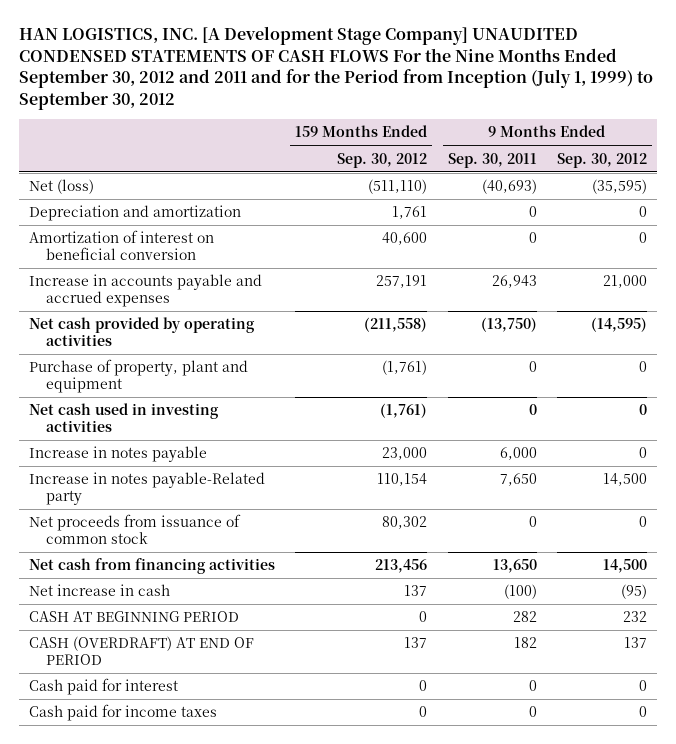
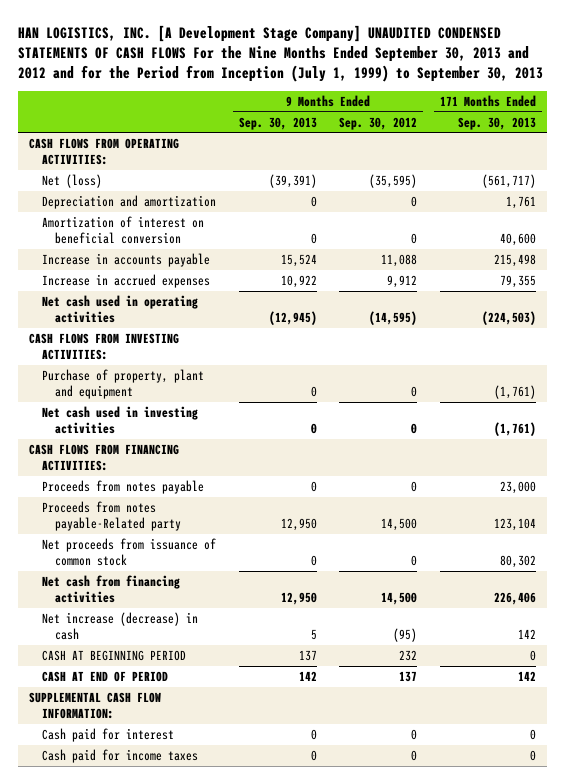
- HAN LOGISTICS, INC. [A Development Stage Company] UNAUDITED CONDENSED STATEMENTS OF CASH FLOWS For the Nine Months Ended September 30, 2012 and 2011 and for the Period from Inception (July 1, 1999) to September 30, 2012
+ HAN LOGISTICS, INC. [A Development Stage Company] UNAUDITED CONDENSED STATEMENTS OF CASH FLOWS For the Nine Months Ended September 30, 2013 and 2012 and for the Period from Inception (July 1, 1999) to September 30, 2013
- | 159 Months Ended Sep. 30, 2012 | 9 Months Ended Sep. 30, 2011 | 9 Months Ended Sep. 30, 2012
+ | 9 Months Ended Sep. 30, 2013 | 9 Months Ended Sep. 30, 2012 | 171 Months Ended Sep. 30, 2013
+ CASH FLOWS FROM OPERATING ACTIVITIES:
- Increase in accounts payable and accrued expenses | 257,191 | 26,943 | 21,000
- Net cash provided by operating activities | (211,558) | (13,750) | (14,595)
+ Increase in accounts payable | 15,524 | 11,088 | 215,498
+ Increase in accrued expenses | 10,922 | 9,912 | 79,355
+ Net cash used in operating activities | (12,945) | (14,595) | (224,503)
+ CASH FLOWS FROM INVESTING ACTIVITIES:
- Increase in notes payable | 23,000 | 6,000 | 0
- Increase in notes payable-Related party | 110,154 | 7,650 | 14,500
+ CASH FLOWS FROM FINANCING ACTIVITIES:
+ Proceeds from notes payable | 0 | 0 | 23,000
+ Proceeds from notes payable-Related party | 12,950 | 14,500 | 123,104
- Net increase in cash | 137 | (100) | (95)
+ Net increase (decrease) in cash | 5 | (95) | 142
- CASH (OVERDRAFT) AT END OF PERIOD | 137 | 182 | 137
+ CASH AT END OF PERIOD | 142 | 137 | 142
+ SUPPLEMENTAL CASH FLOW INFORMATION:

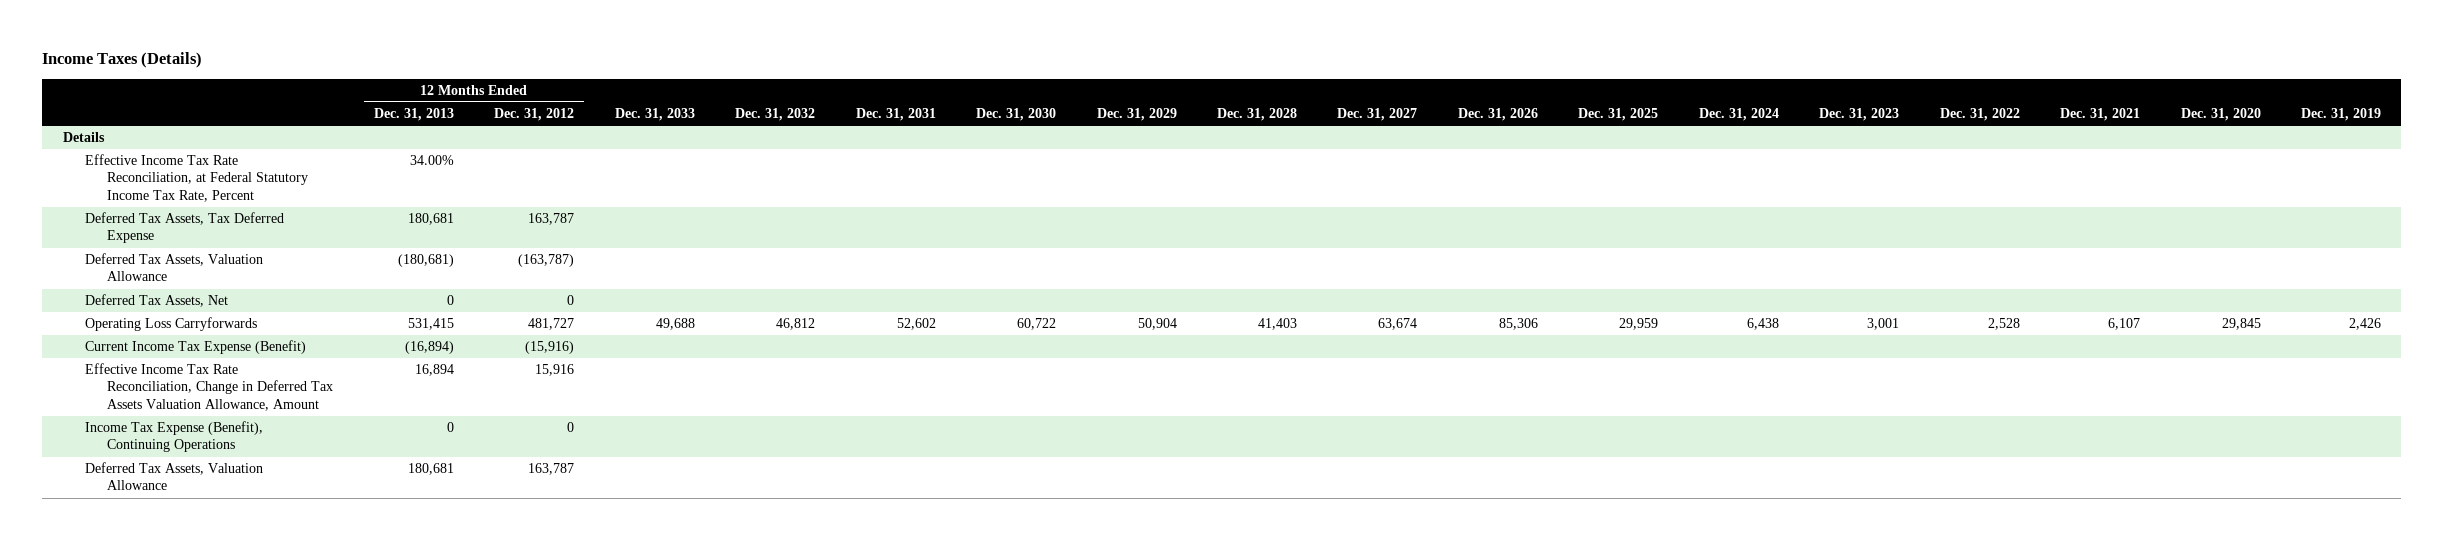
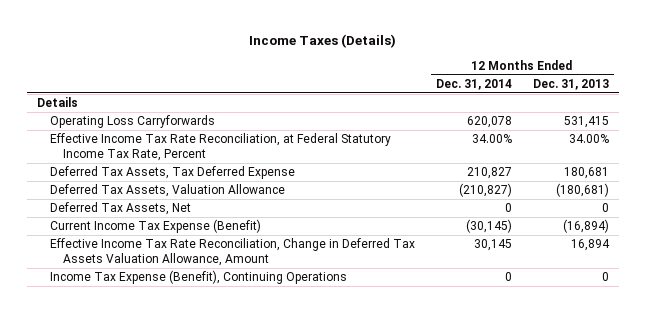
- | 12 Months Ended Dec. 31, 2013 | 12 Months Ended Dec. 31, 2012 | Dec. 31, 2033 | Dec. 31, 2032 | Dec. 31, 2031 | Dec. 31, 2030 | Dec. 31, 2029 | Dec. 31, 2028 | Dec. 31, 2027 | Dec. 31, 2026 | Dec. 31, 2025 | Dec. 31, 2024 | Dec. 31, 2023 | Dec. 31, 2022 | Dec. 31, 2021 | Dec. 31, 2020 | Dec. 31, 2019
+ | 12 Months Ended Dec. 31, 2014 | 12 Months Ended Dec. 31, 2013
moved up: Operating Loss Carryforwards | 620,078 | 531,415
- Deferred Tax Assets, Valuation Allowance | 180,681 | 163,787 | | | | | | | | | | | | | | |

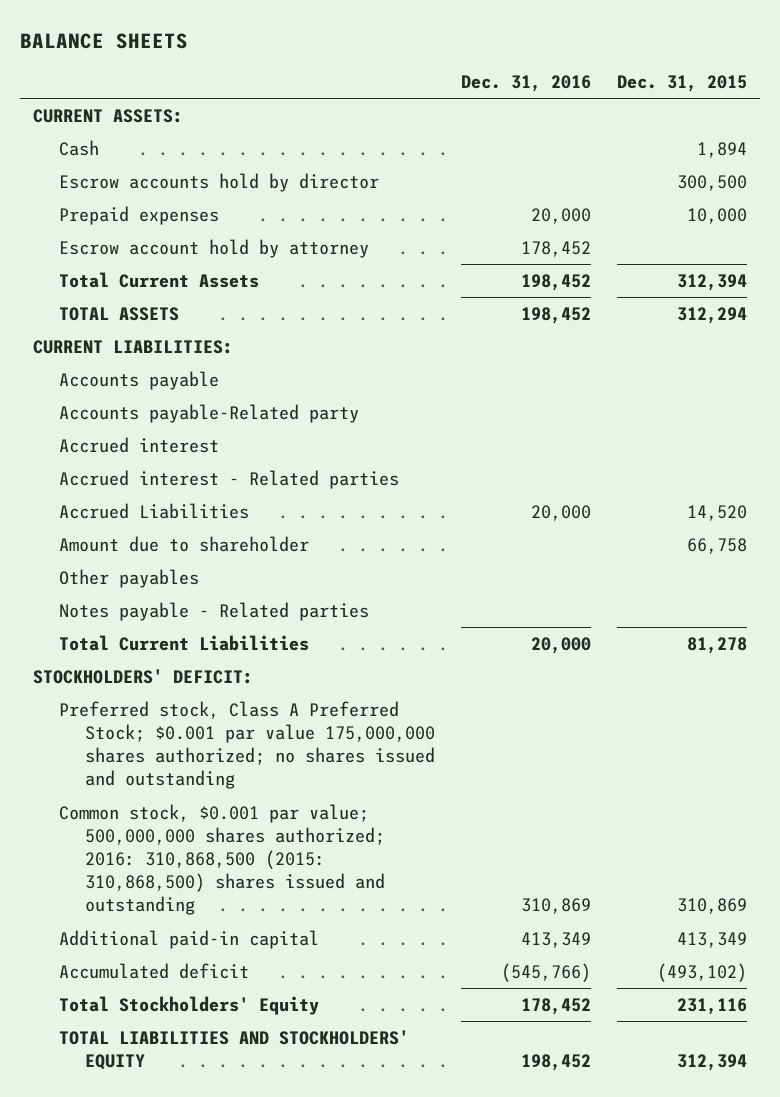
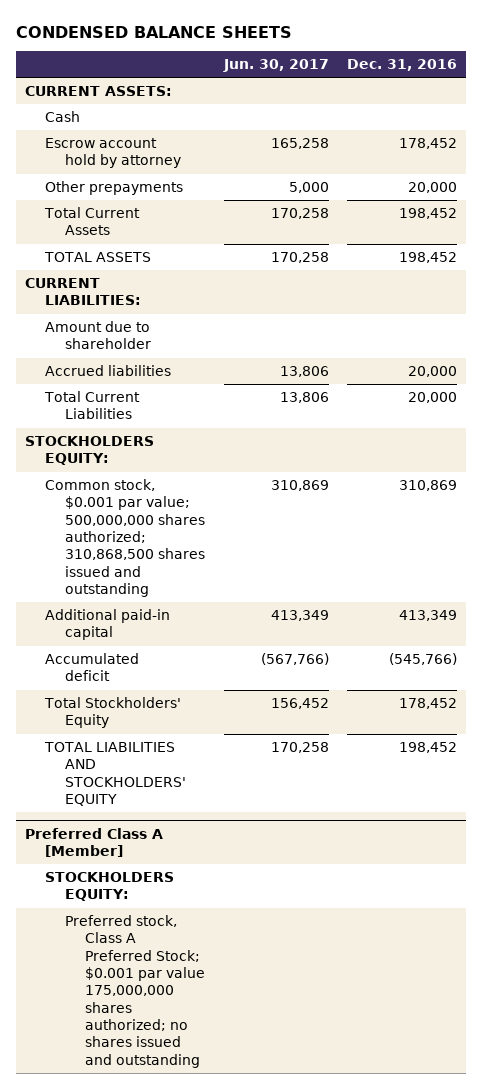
- BALANCE SHEETS
+ CONDENSED BALANCE SHEETS
- | Dec. 31, 2016 | Dec. 31, 2015
+ | Jun. 30, 2017 | Dec. 31, 2016
- Escrow accounts hold by director | | 300,500
- Prepaid expenses | 20,000 | 10,000
+ Other prepayments | 5,000 | 20,000
- Accounts payable
- Accounts payable-Related party
- Accrued interest
- Accrued interest - Related parties
- Accrued Liabilities | 20,000 | 14,520
- Other payables
- Notes payable - Related parties
+ Accrued liabilities | 13,806 | 20,000
- STOCKHOLDERS' DEFICIT:
- Preferred stock, Class A Preferred Stock; $0.001 par value 175,000,000 shares authorized; no shares issued and outstanding
- Common stock, $0.001 par value; 500,000,000 shares authorized; 2016: 310,868,500 (2015: 310,868,500) shares issued and outstanding | 310,869 | 310,869
+ STOCKHOLDERS EQUITY:
+ Common stock, $0.001 par value; 500,000,000 shares authorized; 310,868,500 shares issued and outstanding | 310,869 | 310,869
+ Preferred Class A [Member]
+ STOCKHOLDERS EQUITY:
+ Preferred stock, Class A Preferred Stock; $0.001 par value 175,000,000 shares authorized; no shares issued and outstanding

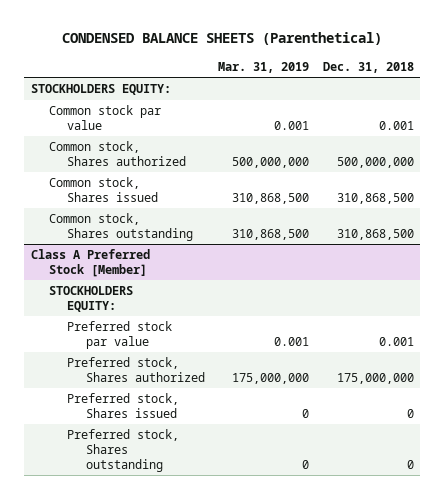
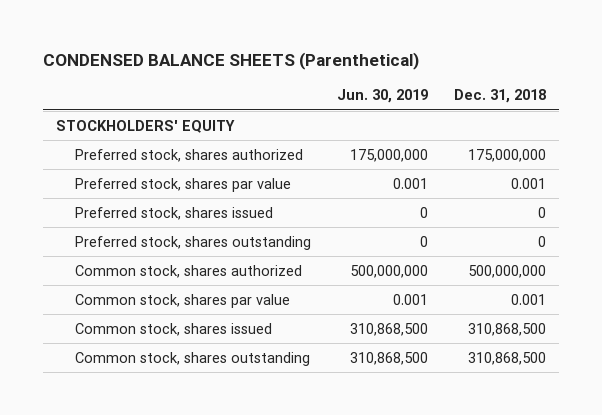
- | Mar. 31, 2019 | Dec. 31, 2018
+ | Jun. 30, 2019 | Dec. 31, 2018
- STOCKHOLDERS EQUITY:
- Common stock par value | 0.001 | 0.001
- Common stock, Shares authorized | 500,000,000 | 500,000,000
- Common stock, Shares issued | 310,868,500 | 310,868,500
- Common stock, Shares outstanding | 310,868,500 | 310,868,500
- Class A Preferred Stock [Member]
- STOCKHOLDERS EQUITY:
- Preferred stock par value | 0.001 | 0.001
- Preferred stock, Shares authorized | 175,000,000 | 175,000,000
- Preferred stock, Shares issued | 0 | 0
- Preferred stock, Shares outstanding | 0 | 0
+ STOCKHOLDERS' EQUITY
+ Preferred stock, shares authorized | 175,000,000 | 175,000,000
+ Preferred stock, shares par value | 0.001 | 0.001
+ Preferred stock, shares issued | 0 | 0
+ Preferred stock, shares outstanding | 0 | 0
+ Common stock, shares authorized | 500,000,000 | 500,000,000
+ Common stock, shares par value | 0.001 | 0.001
+ Common stock, shares issued | 310,868,500 | 310,868,500
+ Common stock, shares outstanding | 310,868,500 | 310,868,500

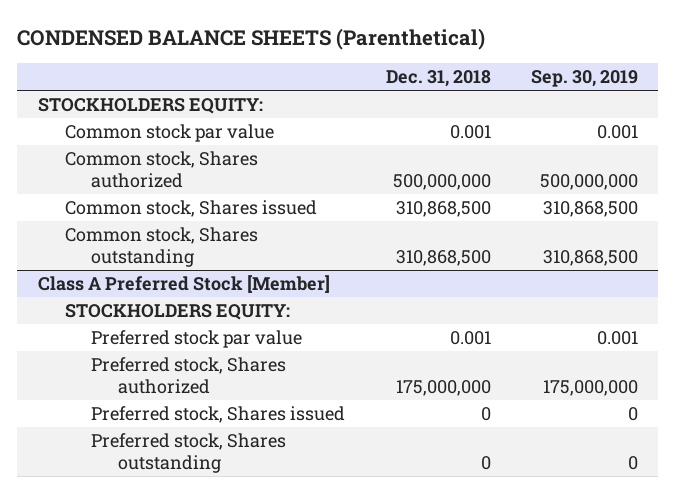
- | Jun. 30, 2019 | Dec. 31, 2018
+ | Dec. 31, 2018 | Sep. 30, 2019
- STOCKHOLDERS' EQUITY
- Preferred stock, shares authorized | 175,000,000 | 175,000,000
- Preferred stock, shares par value | 0.001 | 0.001
- Preferred stock, shares issued | 0 | 0
- Preferred stock, shares outstanding | 0 | 0
- Common stock, shares authorized | 500,000,000 | 500,000,000
- Common stock, shares par value | 0.001 | 0.001
- Common stock, shares issued | 310,868,500 | 310,868,500
- Common stock, shares outstanding | 310,868,500 | 310,868,500
+ STOCKHOLDERS EQUITY:
+ Common stock par value | 0.001 | 0.001
+ Common stock, Shares authorized | 500,000,000 | 500,000,000
+ Common stock, Shares issued | 310,868,500 | 310,868,500
+ Common stock, Shares outstanding | 310,868,500 | 310,868,500
+ Class A Preferred Stock [Member]
+ STOCKHOLDERS EQUITY:
+ Preferred stock par value | 0.001 | 0.001
+ Preferred stock, Shares authorized | 175,000,000 | 175,000,000
+ Preferred stock, Shares issued | 0 | 0
+ Preferred stock, Shares outstanding | 0 | 0

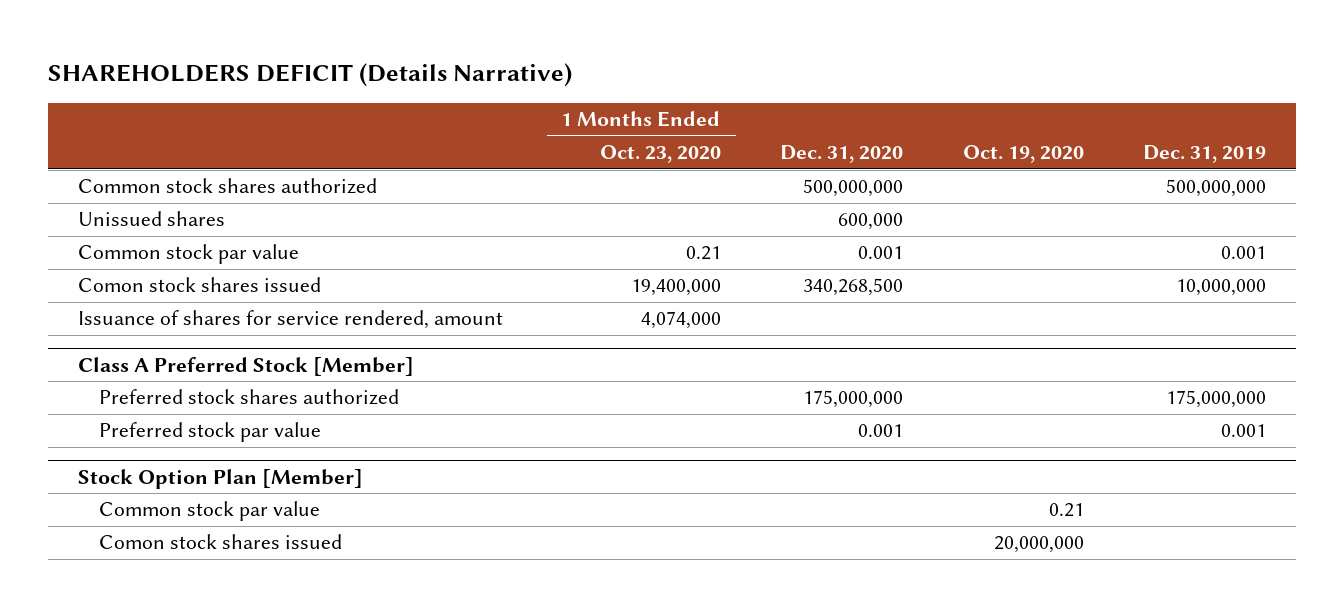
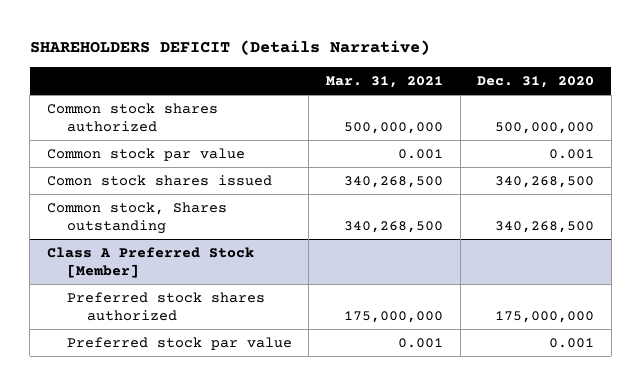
- | 1 Months Ended Oct. 23, 2020 | Dec. 31, 2020 | Oct. 19, 2020 | Dec. 31, 2019
+ | Mar. 31, 2021 | Dec. 31, 2020
- Unissued shares | | 600,000 | |
- Issuance of shares for service rendered, amount | 4,074,000 | | |
+ Common stock, Shares outstanding | 340,268,500 | 340,268,500
- Stock Option Plan [Member]
- Common stock par value | | | 0.21 |
- Comon stock shares issued | | | 20,000,000 |

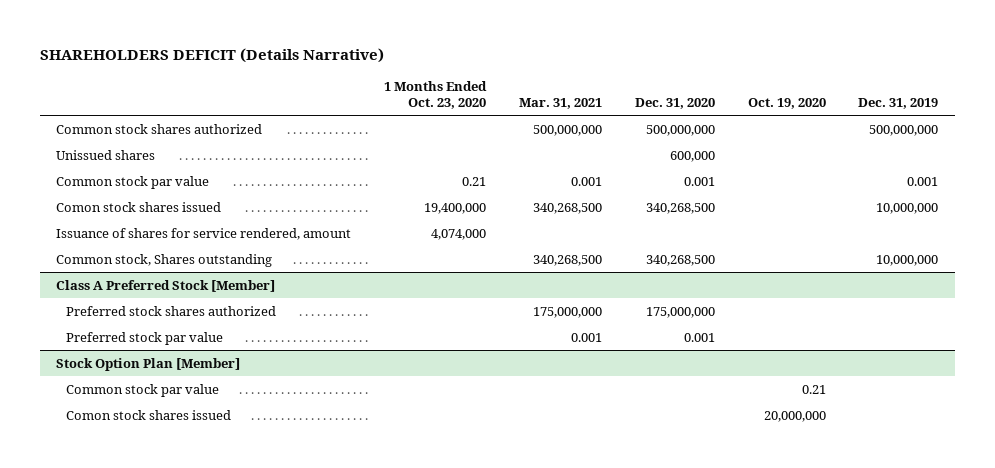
- | Mar. 31, 2021 | Dec. 31, 2020
+ | 1 Months Ended Oct. 23, 2020 | Mar. 31, 2021 | Dec. 31, 2020 | Oct. 19, 2020 | Dec. 31, 2019
+ Unissued shares | | | 600,000 | |
+ Issuance of shares for service rendered, amount | 4,074,000 | | | |
+ Stock Option Plan [Member]
+ Common stock par value | | | | 0.21 |
+ Comon stock shares issued | | | | 20,000,000 |

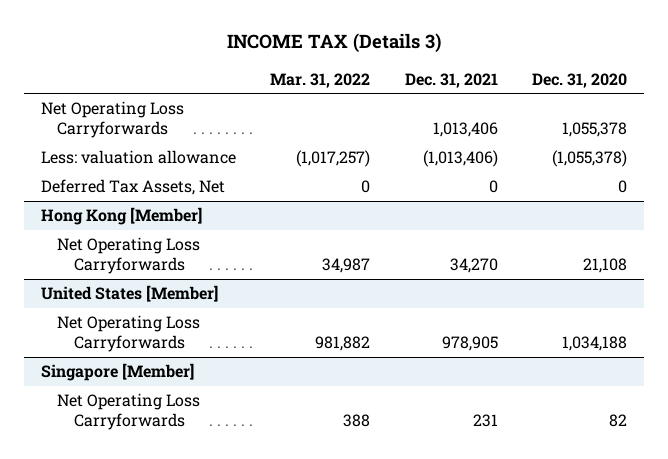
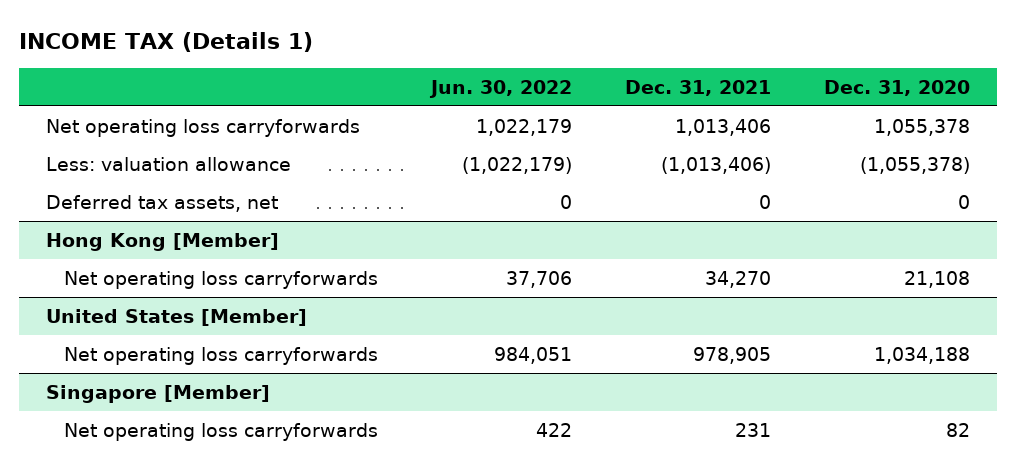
- INCOME TAX (Details 3)
+ INCOME TAX (Details 1)
- | Mar. 31, 2022 | Dec. 31, 2021 | Dec. 31, 2020
+ | Jun. 30, 2022 | Dec. 31, 2021 | Dec. 31, 2020
- Net Operating Loss Carryforwards | | 1,013,406 | 1,055,378
+ Net operating loss carryforwards | 1,022,179 | 1,013,406 | 1,055,378
- Deferred Tax Assets, Net | 0 | 0 | 0
+ Deferred tax assets, net | 0 | 0 | 0
@ Hong Kong [Member]
- Net Operating Loss Carryforwards | 34,987 | 34,270 | 21,108
+ Net operating loss carryforwards | 37,706 | 34,270 | 21,108
@ United States [Member]
- Net Operating Loss Carryforwards | 981,882 | 978,905 | 1,034,188
+ Net operating loss carryforwards | 984,051 | 978,905 | 1,034,188
@ Singapore [Member]
- Net Operating Loss Carryforwards | 388 | 231 | 82
+ Net operating loss carryforwards | 422 | 231 | 82

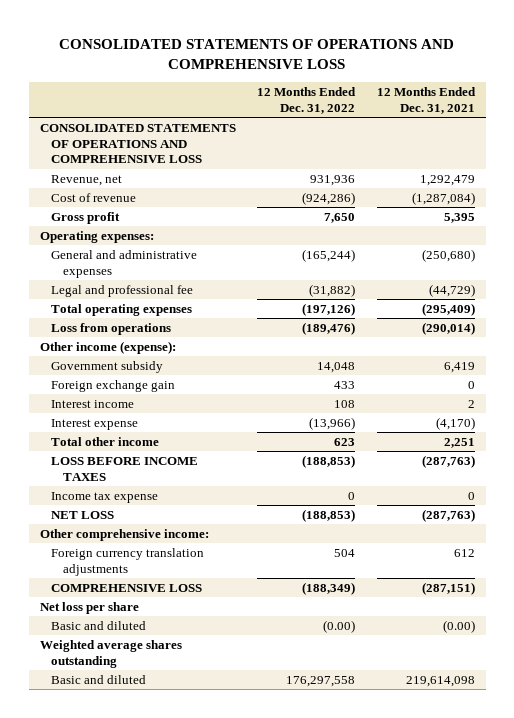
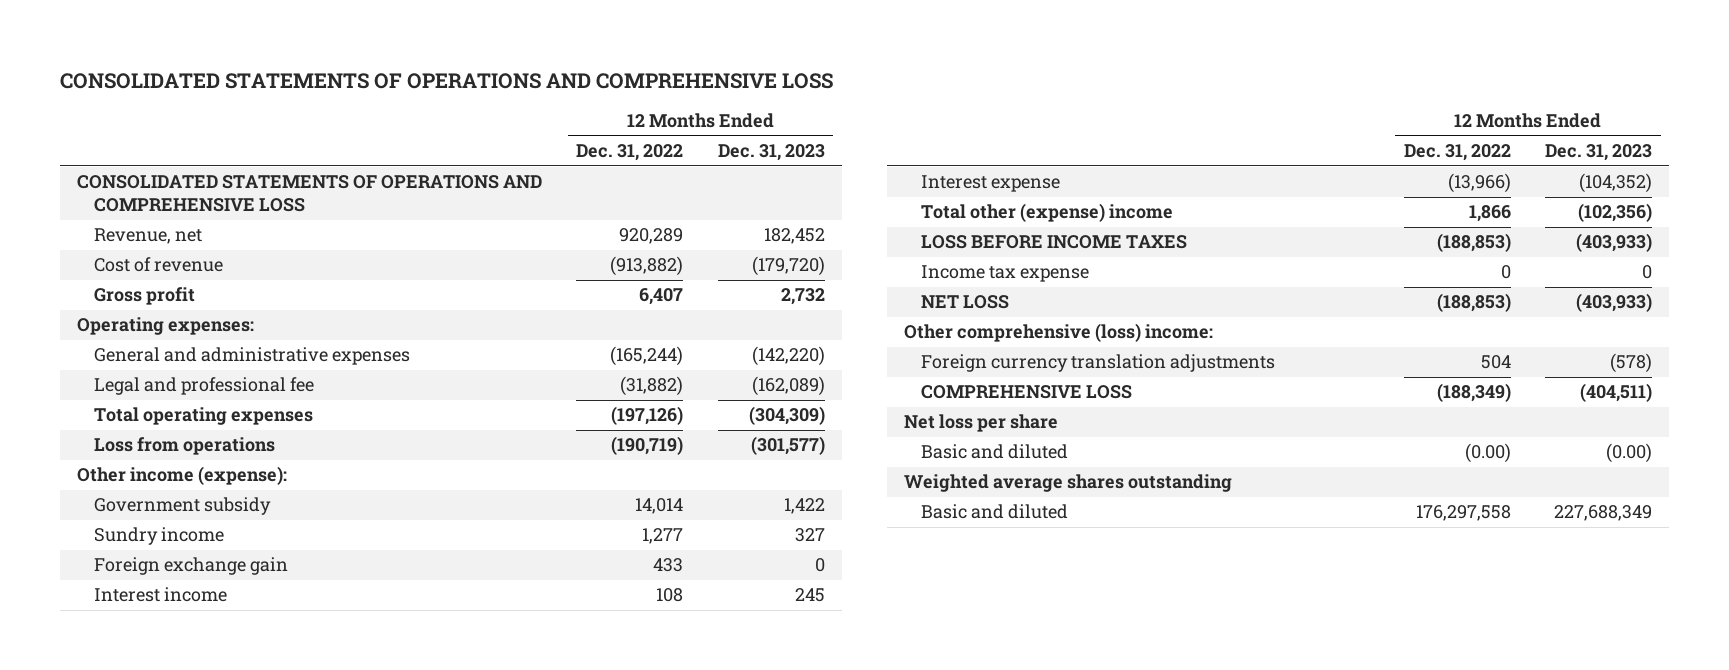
- | 12 Months Ended Dec. 31, 2022 | 12 Months Ended Dec. 31, 2021
+ | 12 Months Ended Dec. 31, 2022 | 12 Months Ended Dec. 31, 2023
- Revenue, net | 931,936 | 1,292,479
- Cost of revenue | (924,286) | (1,287,084)
- Gross profit | 7,650 | 5,395
+ Revenue, net | 920,289 | 182,452
+ Cost of revenue | (913,882) | (179,720)
+ Gross profit | 6,407 | 2,732
- Loss from operations | (189,476) | (290,014)
+ Loss from operations | (190,719) | (301,577)
- Government subsidy | 14,048 | 6,419
+ Government subsidy | 14,014 | 1,422
+ Sundry income | 1,277 | 327
- Total other income | 623 | 2,251
+ Total other (expense) income | 1,866 | (102,356)
- Other comprehensive income:
+ Other comprehensive (loss) income:

